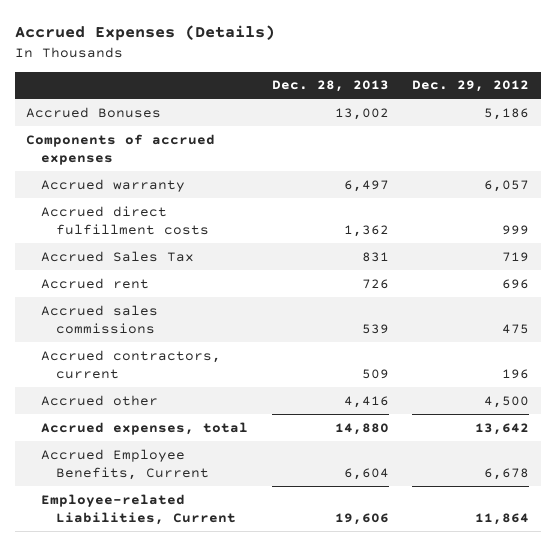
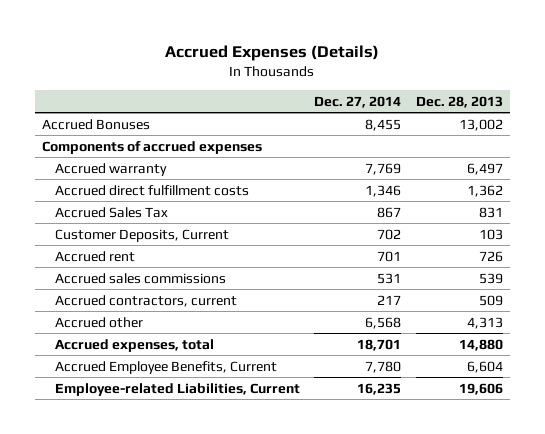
- | Dec. 28, 2013 | Dec. 29, 2012
+ | Dec. 27, 2014 | Dec. 28, 2013
+ Customer Deposits, Current | 702 | 103
- Accrued other | 4,416 | 4,500
+ Accrued other | 6,568 | 4,313

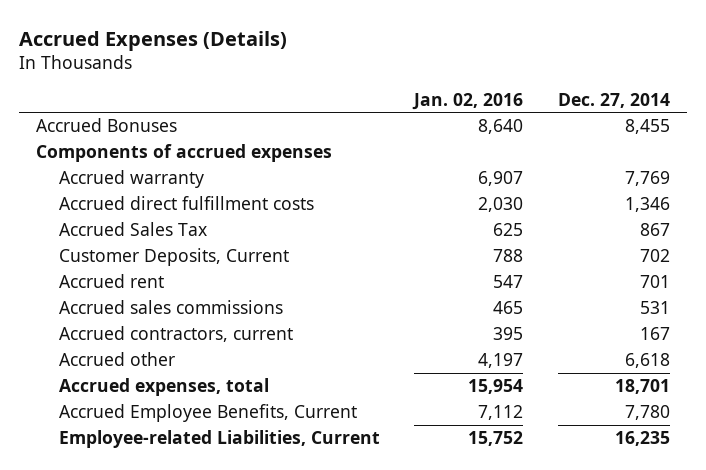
- | Dec. 27, 2014 | Dec. 28, 2013
+ | Jan. 02, 2016 | Dec. 27, 2014
- Accrued contractors, current | 217 | 509
- Accrued other | 6,568 | 4,313
+ Accrued contractors, current | 395 | 167
+ Accrued other | 4,197 | 6,618

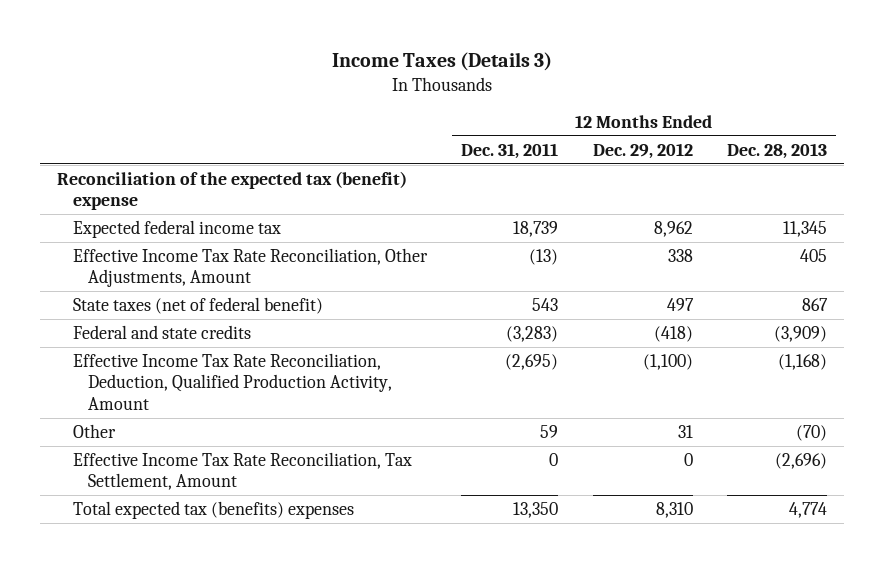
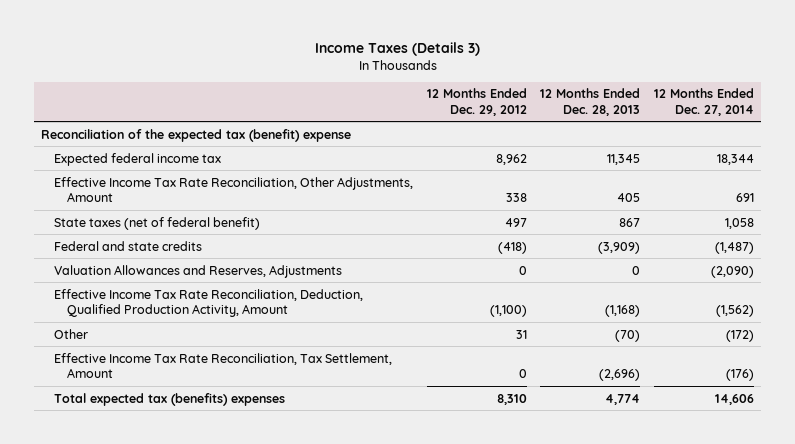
- | 12 Months Ended Dec. 31, 2011 | 12 Months Ended Dec. 29, 2012 | 12 Months Ended Dec. 28, 2013
+ | 12 Months Ended Dec. 29, 2012 | 12 Months Ended Dec. 28, 2013 | 12 Months Ended Dec. 27, 2014
+ Valuation Allowances and Reserves, Adjustments | 0 | 0 | (2,090)

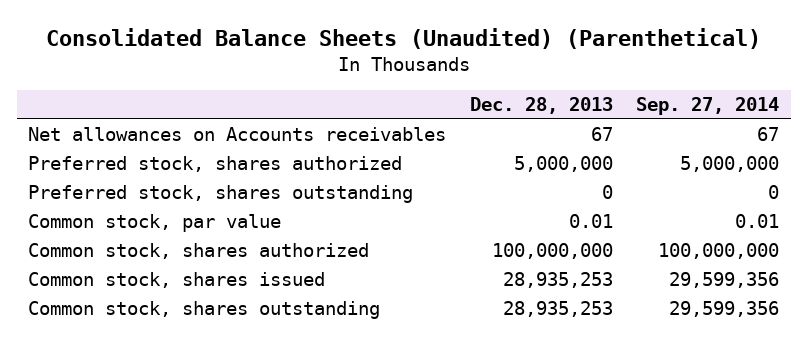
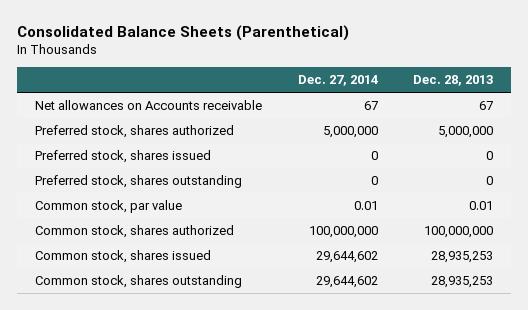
- Consolidated Balance Sheets (Unaudited) (Parenthetical)
+ Consolidated Balance Sheets (Parenthetical)
- | Dec. 28, 2013 | Sep. 27, 2014
+ | Dec. 27, 2014 | Dec. 28, 2013
- Net allowances on Accounts receivables | 67 | 67
+ Net allowances on Accounts receivable | 67 | 67
+ Preferred stock, shares issued | 0 | 0

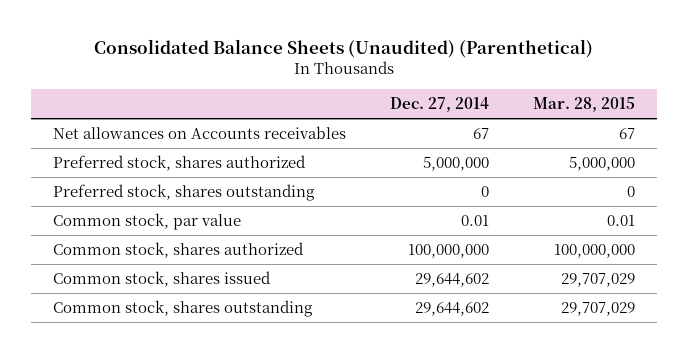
- Consolidated Balance Sheets (Parenthetical)
+ Consolidated Balance Sheets (Unaudited) (Parenthetical)
- | Dec. 27, 2014 | Dec. 28, 2013
+ | Dec. 27, 2014 | Mar. 28, 2015
- Net allowances on Accounts receivable | 67 | 67
+ Net allowances on Accounts receivables | 67 | 67
- Preferred stock, shares issued | 0 | 0

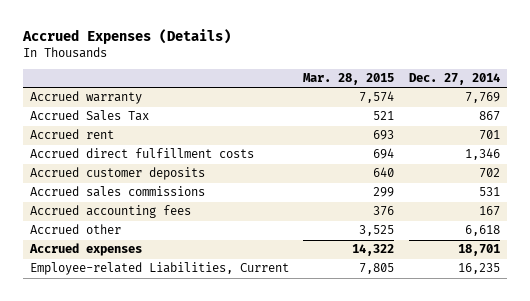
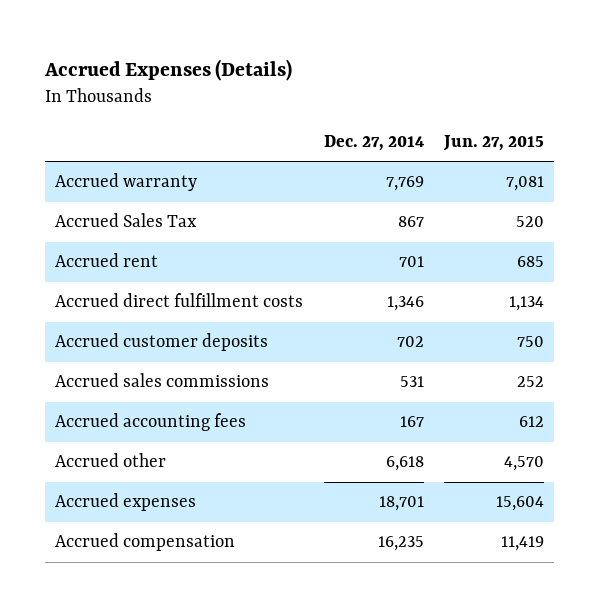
- | Mar. 28, 2015 | Dec. 27, 2014
+ | Dec. 27, 2014 | Jun. 27, 2015
- Employee-related Liabilities, Current | 7,805 | 16,235
+ Accrued compensation | 16,235 | 11,419

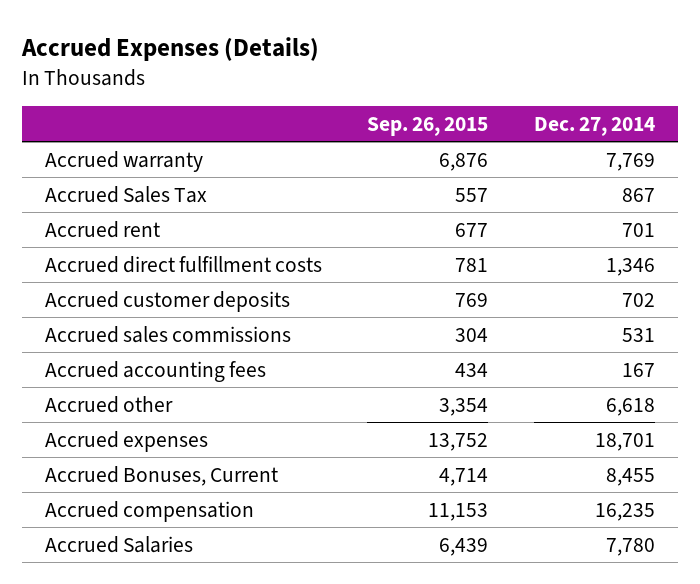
- | Dec. 27, 2014 | Jun. 27, 2015
+ | Sep. 26, 2015 | Dec. 27, 2014
+ Accrued Bonuses, Current | 4,714 | 8,455
+ Accrued Salaries | 6,439 | 7,780

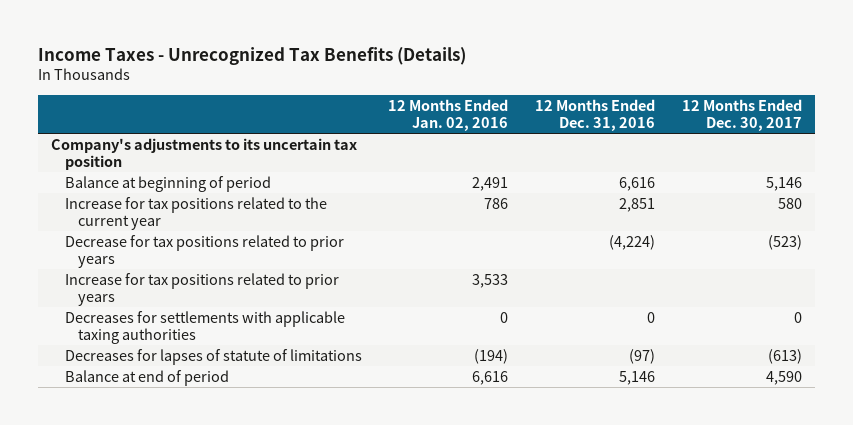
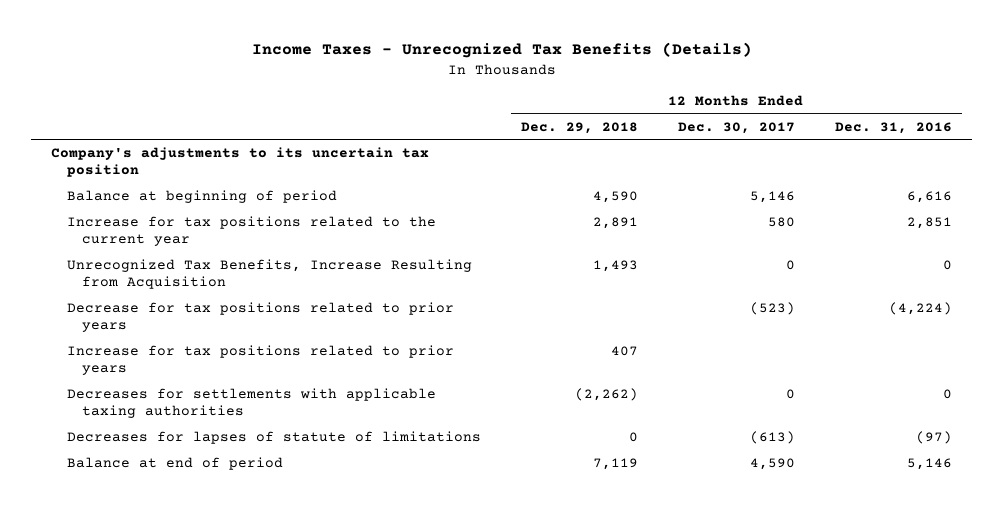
- | 12 Months Ended Jan. 02, 2016 | 12 Months Ended Dec. 31, 2016 | 12 Months Ended Dec. 30, 2017
+ | 12 Months Ended Dec. 29, 2018 | 12 Months Ended Dec. 30, 2017 | 12 Months Ended Dec. 31, 2016
+ Unrecognized Tax Benefits, Increase Resulting from Acquisition | 1,493 | 0 | 0

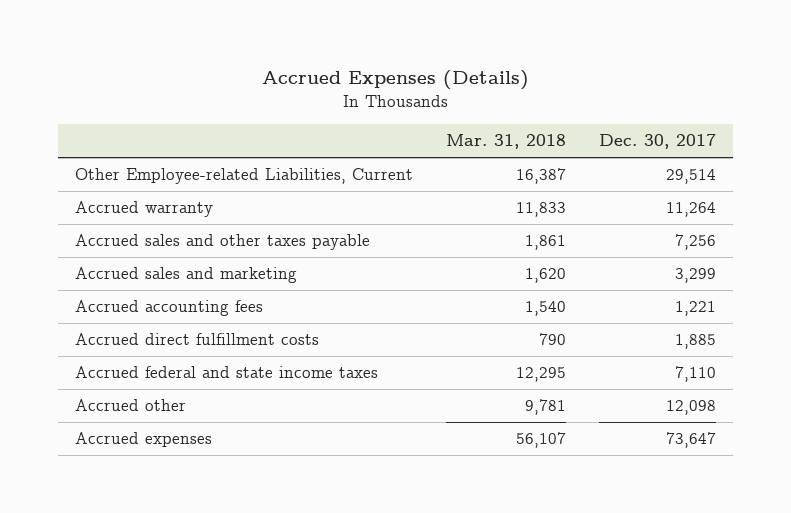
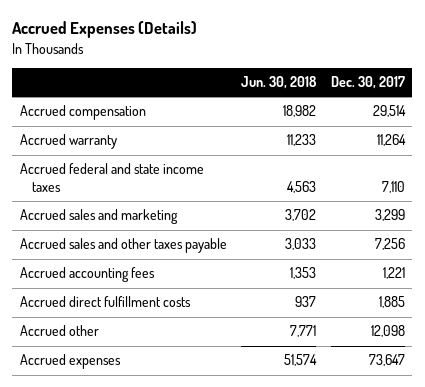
- | Mar. 31, 2018 | Dec. 30, 2017
+ | Jun. 30, 2018 | Dec. 30, 2017
- Other Employee-related Liabilities, Current | 16,387 | 29,514
+ Accrued compensation | 18,982 | 29,514
moved up: Accrued federal and state income taxes | 4,563 | 7,110
moved down: Accrued sales and other taxes payable | 3,033 | 7,256

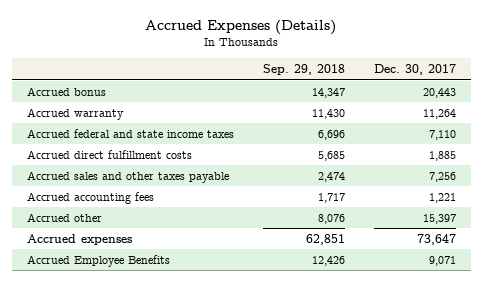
- | Jun. 30, 2018 | Dec. 30, 2017
+ | Sep. 29, 2018 | Dec. 30, 2017
- Accrued compensation | 18,982 | 29,514
+ Accrued bonus | 14,347 | 20,443
- Accrued sales and marketing | 3,702 | 3,299
moved up: Accrued direct fulfillment costs | 5,685 | 1,885
- Accrued other | 7,771 | 12,098
+ Accrued other | 8,076 | 15,397
+ Accrued Employee Benefits | 12,426 | 9,071

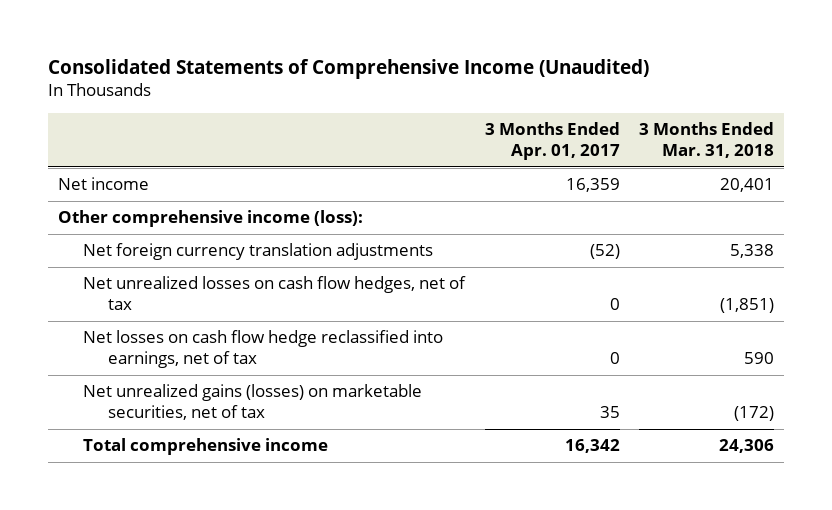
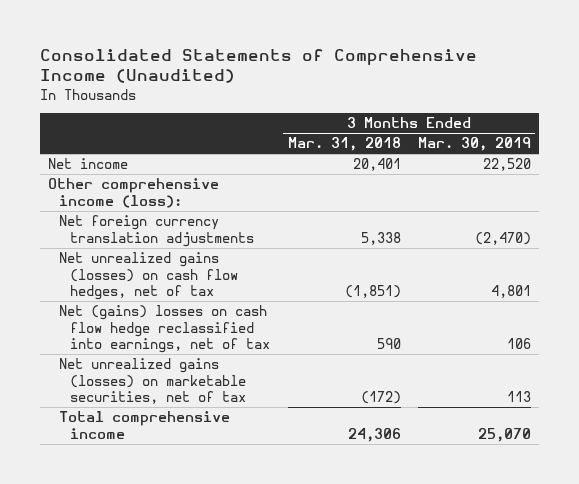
- | 3 Months Ended Apr. 01, 2017 | 3 Months Ended Mar. 31, 2018
+ | 3 Months Ended Mar. 31, 2018 | 3 Months Ended Mar. 30, 2019
- Net unrealized losses on cash flow hedges, net of tax | 0 | (1,851)
- Net losses on cash flow hedge reclassified into earnings, net of tax | 0 | 590
+ Net unrealized gains (losses) on cash flow hedges, net of tax | (1,851) | 4,801
+ Net (gains) losses on cash flow hedge reclassified into earnings, net of tax | 590 | 106

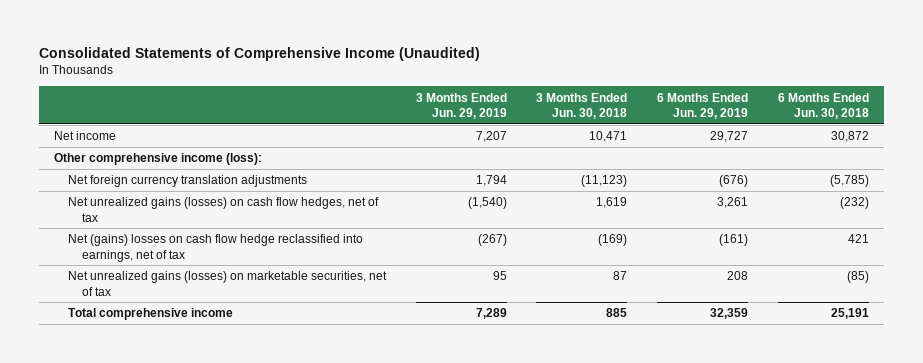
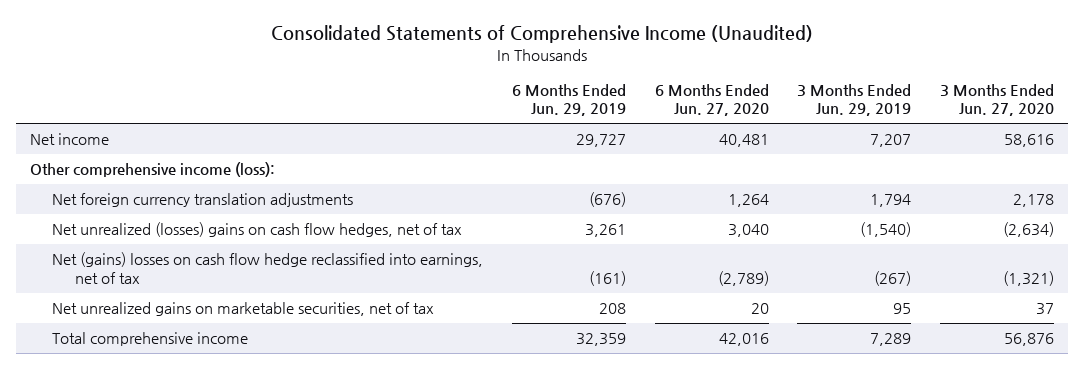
- | 3 Months Ended Jun. 29, 2019 | 3 Months Ended Jun. 30, 2018 | 6 Months Ended Jun. 29, 2019 | 6 Months Ended Jun. 30, 2018
+ | 6 Months Ended Jun. 29, 2019 | 6 Months Ended Jun. 27, 2020 | 3 Months Ended Jun. 29, 2019 | 3 Months Ended Jun. 27, 2020
- Net unrealized gains (losses) on cash flow hedges, net of tax | (1,540) | 1,619 | 3,261 | (232)
+ Net unrealized (losses) gains on cash flow hedges, net of tax | 3,261 | 3,040 | (1,540) | (2,634)
- Net unrealized gains (losses) on marketable securities, net of tax | 95 | 87 | 208 | (85)
+ Net unrealized gains on marketable securities, net of tax | 208 | 20 | 95 | 37

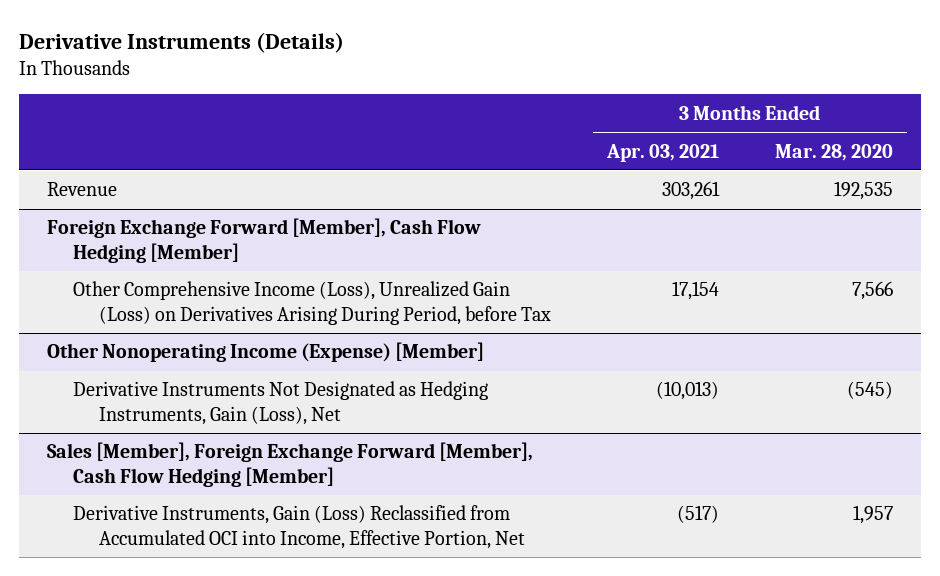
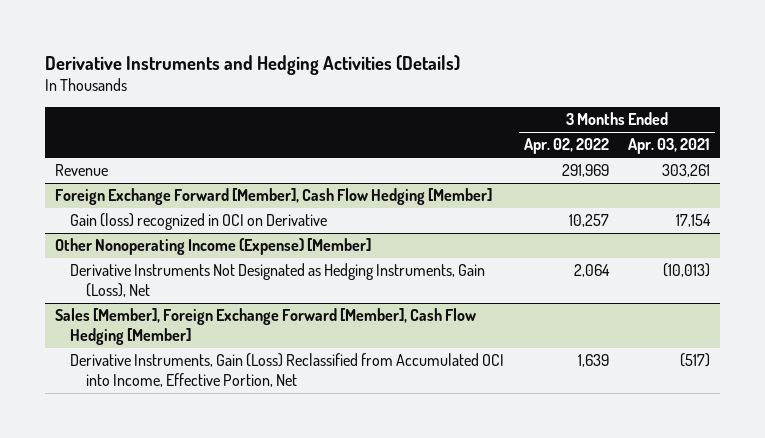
- Derivative Instruments (Details)
+ Derivative Instruments and Hedging Activities (Details)
- | 3 Months Ended Apr. 03, 2021 | 3 Months Ended Mar. 28, 2020
+ | 3 Months Ended Apr. 02, 2022 | 3 Months Ended Apr. 03, 2021
@ Foreign Exchange Forward [Member], Cash Flow Hedging [Member]
- Other Comprehensive Income (Loss), Unrealized Gain (Loss) on Derivatives Arising During Period, before Tax | 17,154 | 7,566
+ Gain (loss) recognized in OCI on Derivative | 10,257 | 17,154

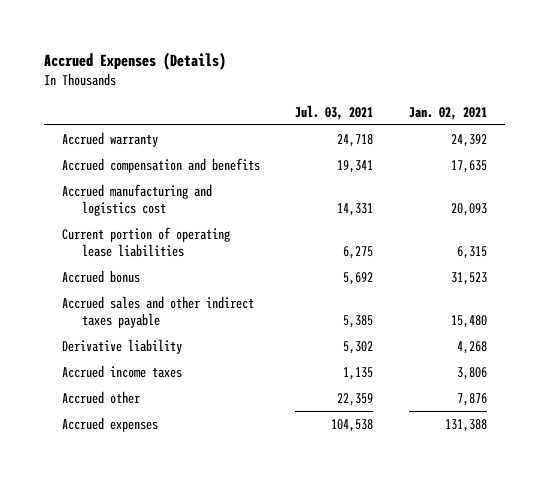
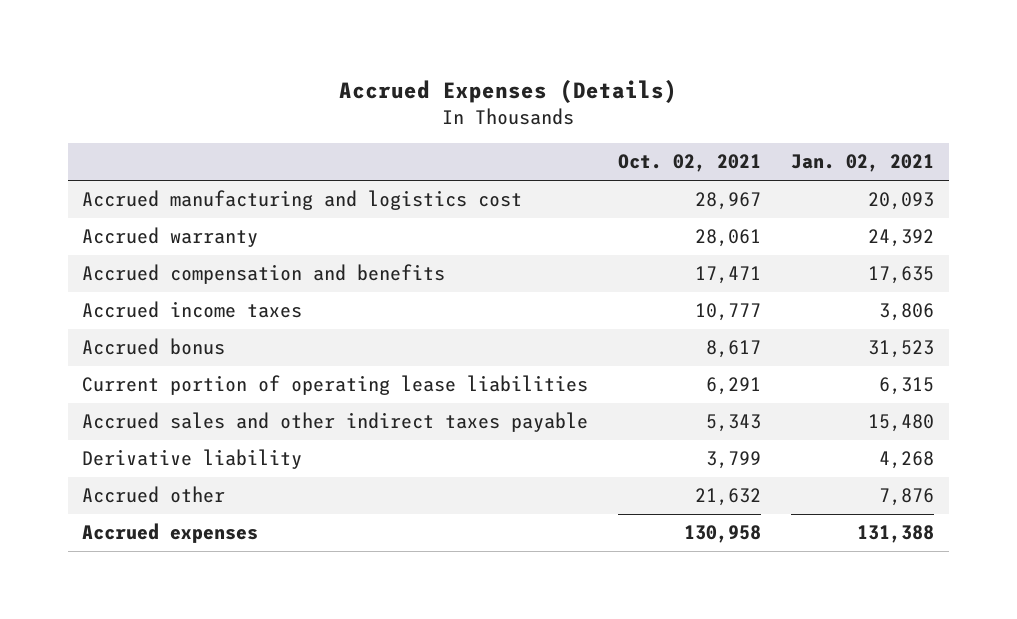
- | Jul. 03, 2021 | Jan. 02, 2021
+ | Oct. 02, 2021 | Jan. 02, 2021
moved up: Accrued manufacturing and logistics cost | 28,967 | 20,093
moved up: Accrued income taxes | 10,777 | 3,806
moved down: Current portion of operating lease liabilities | 6,291 | 6,315

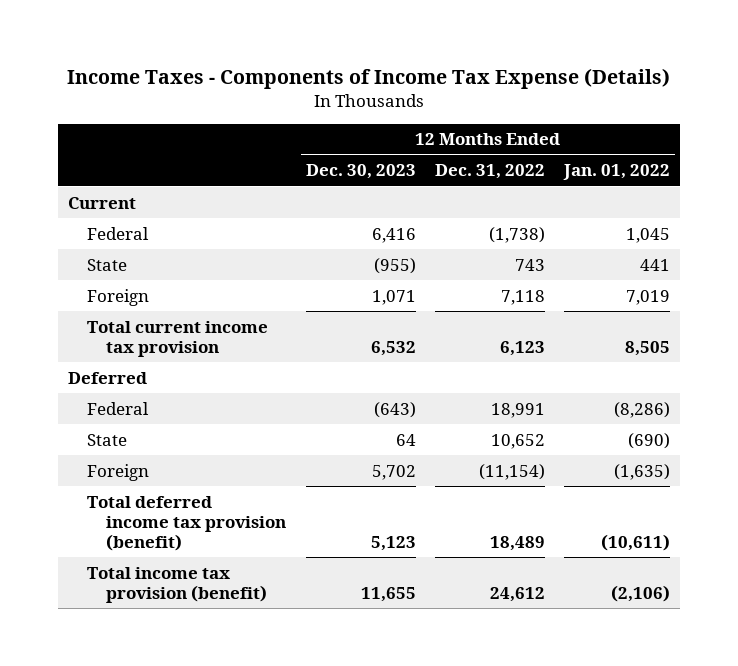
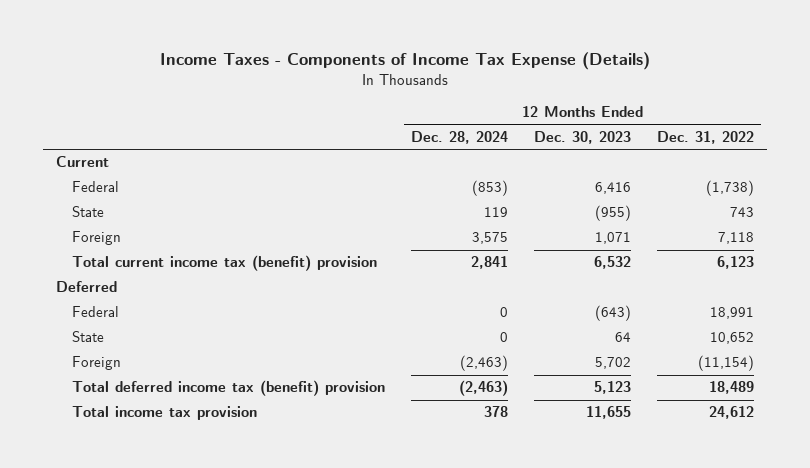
- | 12 Months Ended Dec. 30, 2023 | 12 Months Ended Dec. 31, 2022 | 12 Months Ended Jan. 01, 2022
+ | 12 Months Ended Dec. 28, 2024 | 12 Months Ended Dec. 30, 2023 | 12 Months Ended Dec. 31, 2022
- Total current income tax provision | 6,532 | 6,123 | 8,505
+ Total current income tax (benefit) provision | 2,841 | 6,532 | 6,123
- Total deferred income tax provision (benefit) | 5,123 | 18,489 | (10,611)
- Total income tax provision (benefit) | 11,655 | 24,612 | (2,106)
+ Total deferred income tax (benefit) provision | (2,463) | 5,123 | 18,489
+ Total income tax provision | 378 | 11,655 | 24,612

